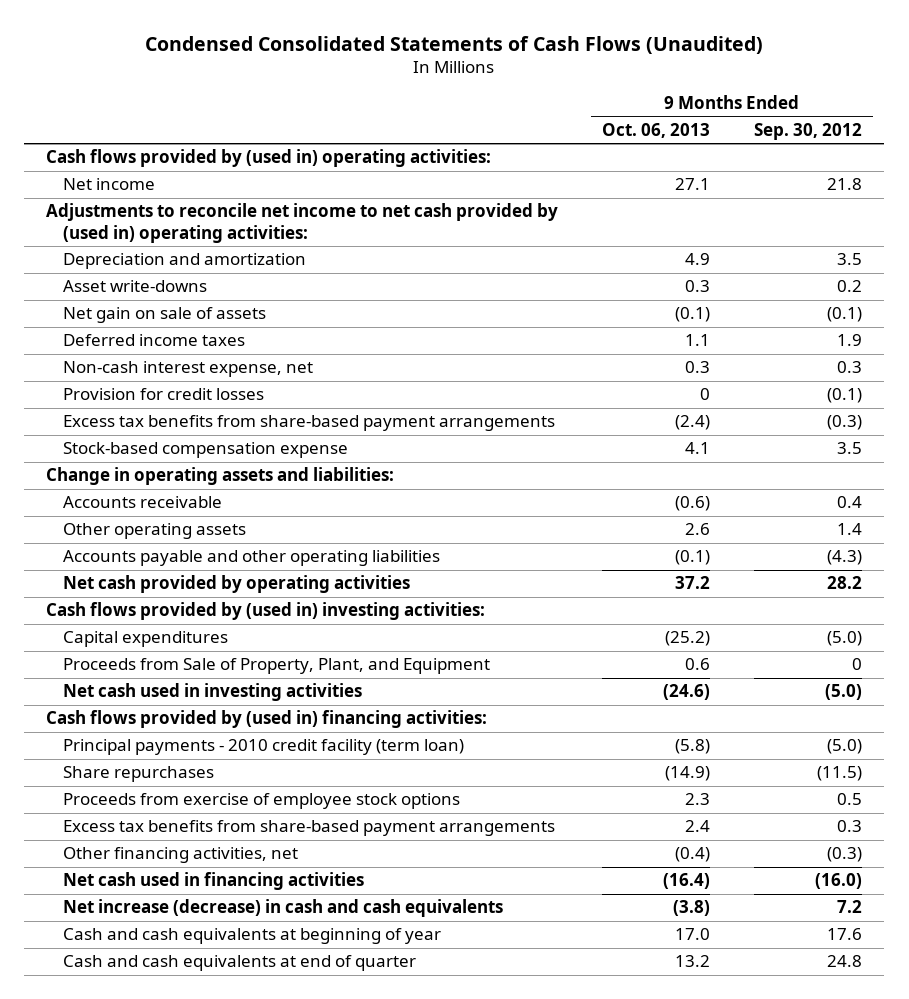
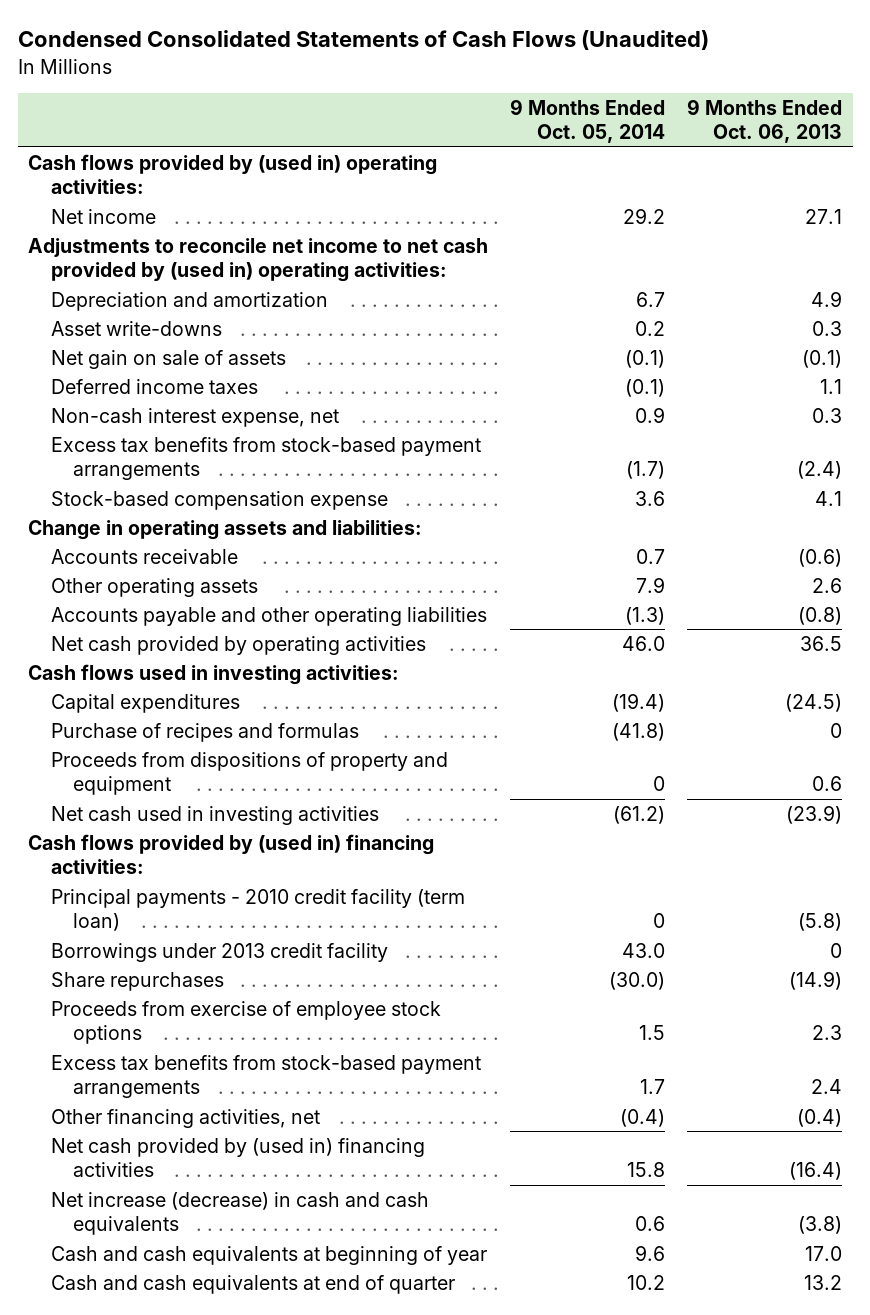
- | 9 Months Ended Oct. 06, 2013 | 9 Months Ended Sep. 30, 2012
+ | 9 Months Ended Oct. 05, 2014 | 9 Months Ended Oct. 06, 2013
- Provision for credit losses | 0 | (0.1)
- Excess tax benefits from share-based payment arrangements | (2.4) | (0.3)
+ Excess tax benefits from stock-based payment arrangements | (1.7) | (2.4)
- Accounts payable and other operating liabilities | (0.1) | (4.3)
- Net cash provided by operating activities | 37.2 | 28.2
- Cash flows provided by (used in) investing activities:
- Capital expenditures | (25.2) | (5.0)
- Proceeds from Sale of Property, Plant, and Equipment | 0.6 | 0
- Net cash used in investing activities | (24.6) | (5.0)
+ Accounts payable and other operating liabilities | (1.3) | (0.8)
+ Net cash provided by operating activities | 46.0 | 36.5
+ Cash flows used in investing activities:
+ Capital expenditures | (19.4) | (24.5)
+ Purchase of recipes and formulas | (41.8) | 0
+ Proceeds from dispositions of property and equipment | 0 | 0.6
+ Net cash used in investing activities | (61.2) | (23.9)
+ Borrowings under 2013 credit facility | 43.0 | 0
- Excess tax benefits from share-based payment arrangements | 2.4 | 0.3
+ Excess tax benefits from stock-based payment arrangements | 1.7 | 2.4
- Net cash used in financing activities | (16.4) | (16.0)
+ Net cash provided by (used in) financing activities | 15.8 | (16.4)

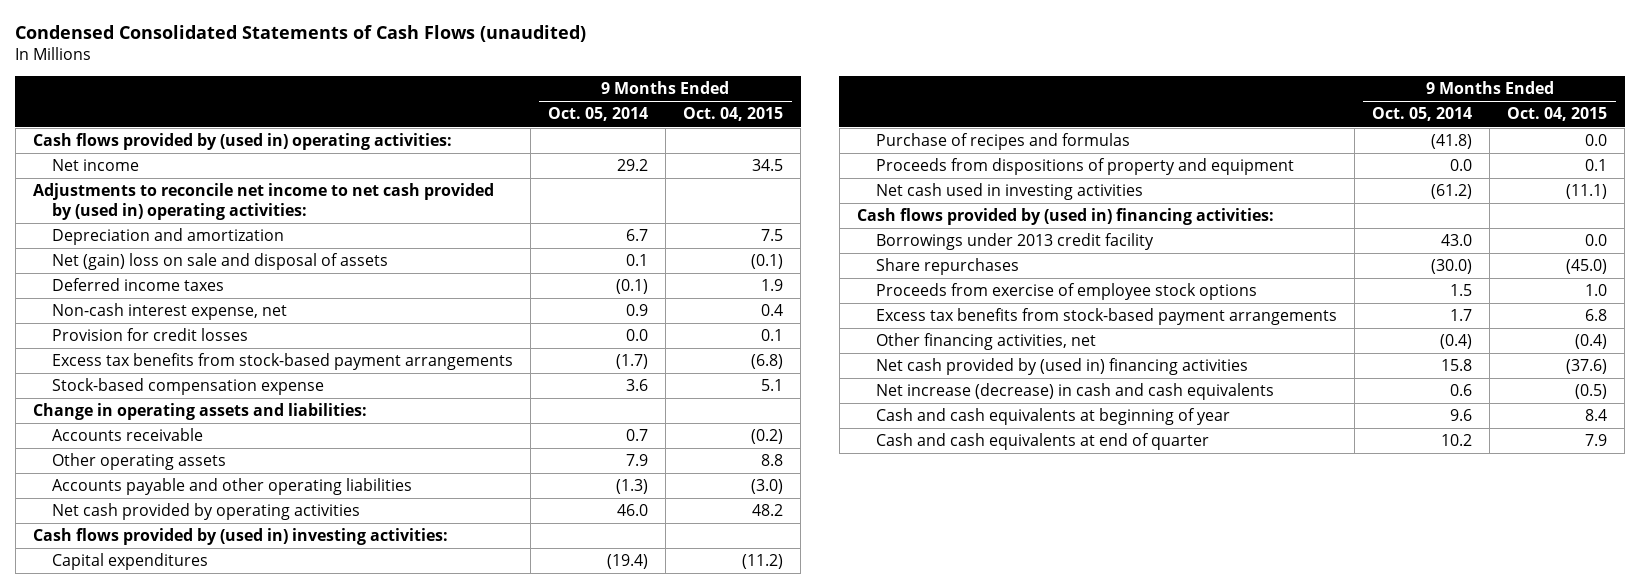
- Condensed Consolidated Statements of Cash Flows (Unaudited)
+ Condensed Consolidated Statements of Cash Flows (unaudited)
- | 9 Months Ended Oct. 05, 2014 | 9 Months Ended Oct. 06, 2013
+ | 9 Months Ended Oct. 05, 2014 | 9 Months Ended Oct. 04, 2015
- Asset write-downs | 0.2 | 0.3
- Net gain on sale of assets | (0.1) | (0.1)
+ Net (gain) loss on sale and disposal of assets | 0.1 | (0.1)
+ Provision for credit losses | 0.0 | 0.1
- Cash flows used in investing activities:
+ Cash flows provided by (used in) investing activities:
- Proceeds from dispositions of property and equipment | 0 | 0.6
+ Proceeds from dispositions of property and equipment | 0.0 | 0.1
- Principal payments - 2010 credit facility (term loan) | 0 | (5.8)

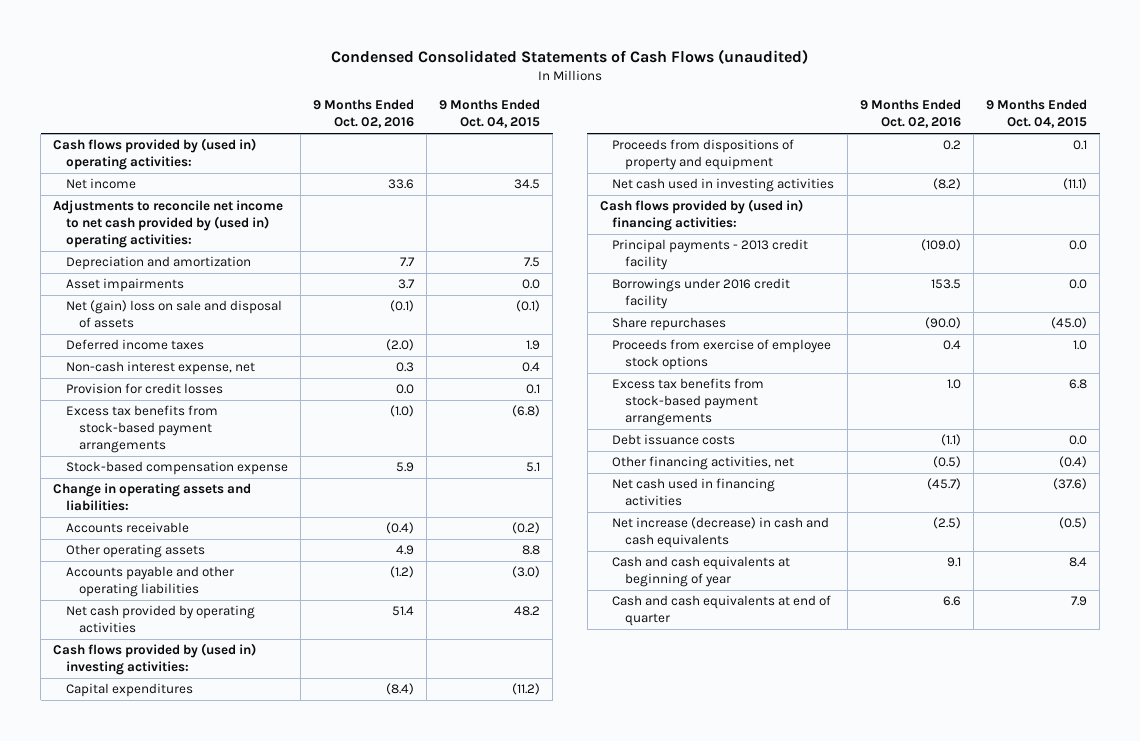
- | 9 Months Ended Oct. 05, 2014 | 9 Months Ended Oct. 04, 2015
+ | 9 Months Ended Oct. 02, 2016 | 9 Months Ended Oct. 04, 2015
+ Asset impairments | 3.7 | 0.0
- Purchase of recipes and formulas | (41.8) | 0.0
- Borrowings under 2013 credit facility | 43.0 | 0.0
+ Principal payments - 2013 credit facility | (109.0) | 0.0
+ Borrowings under 2016 credit facility | 153.5 | 0.0
+ Debt issuance costs | (1.1) | 0.0
- Net cash provided by (used in) financing activities | 15.8 | (37.6)
+ Net cash used in financing activities | (45.7) | (37.6)

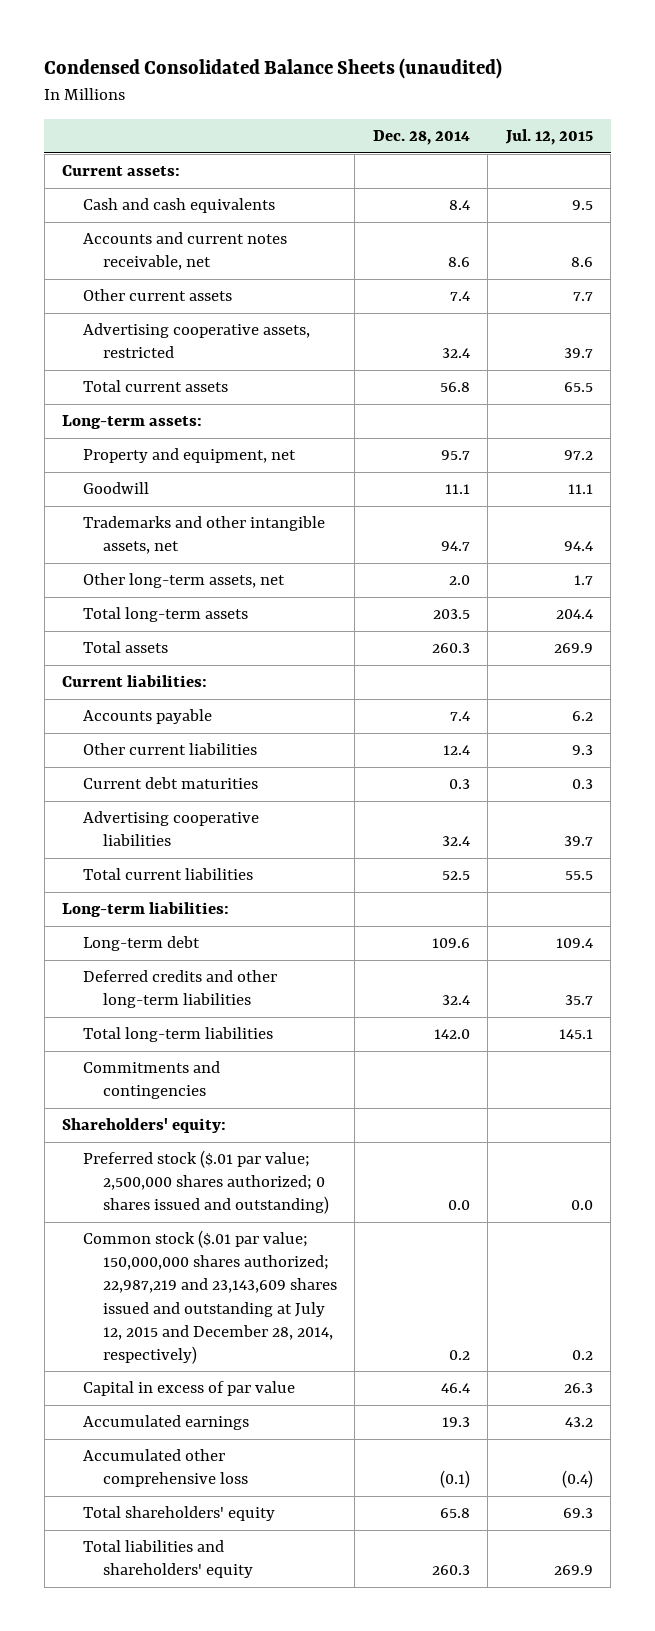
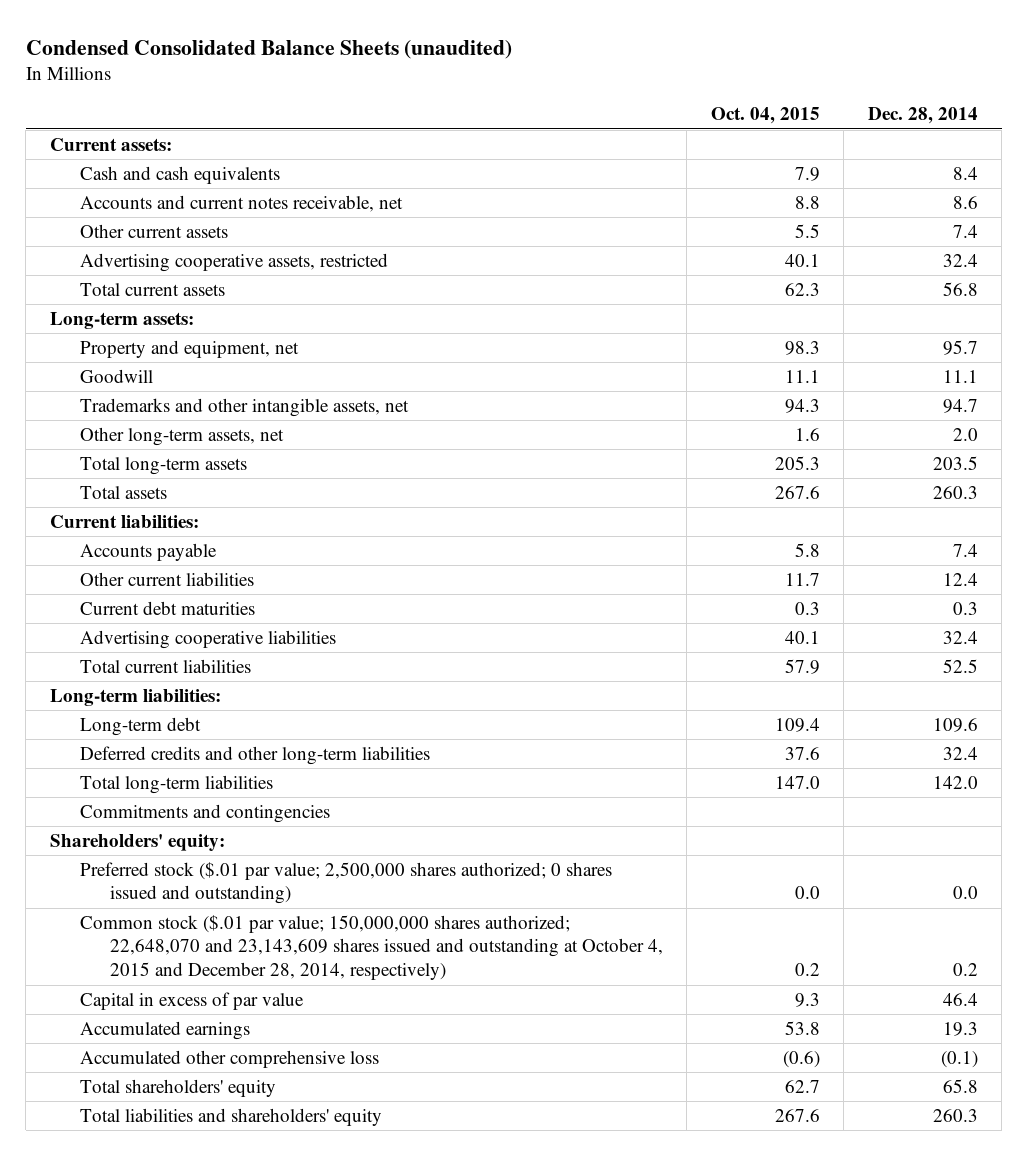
- | Dec. 28, 2014 | Jul. 12, 2015
+ | Oct. 04, 2015 | Dec. 28, 2014
- Common stock ($.01 par value; 150,000,000 shares authorized; 22,987,219 and 23,143,609 shares issued and outstanding at July 12, 2015 and December 28, 2014, respectively) | 0.2 | 0.2
+ Common stock ($.01 par value; 150,000,000 shares authorized; 22,648,070 and 23,143,609 shares issued and outstanding at October 4, 2015 and December 28, 2014, respectively) | 0.2 | 0.2

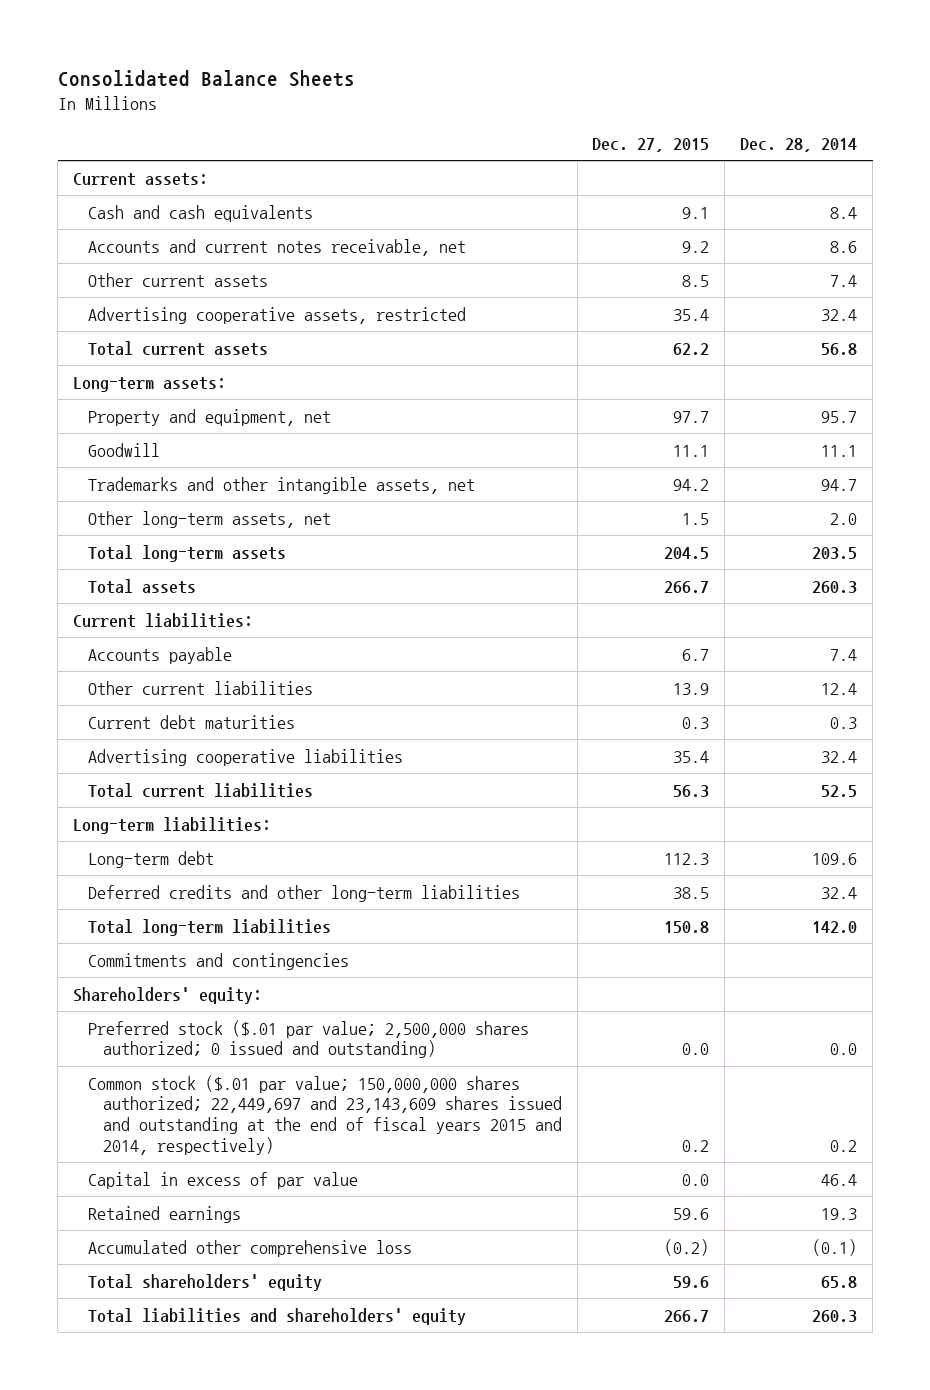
- Condensed Consolidated Balance Sheets (unaudited)
+ Consolidated Balance Sheets
- | Oct. 04, 2015 | Dec. 28, 2014
+ | Dec. 27, 2015 | Dec. 28, 2014
- Preferred stock ($.01 par value; 2,500,000 shares authorized; 0 shares issued and outstanding) | 0.0 | 0.0
- Common stock ($.01 par value; 150,000,000 shares authorized; 22,648,070 and 23,143,609 shares issued and outstanding at October 4, 2015 and December 28, 2014, respectively) | 0.2 | 0.2
+ Preferred stock ($.01 par value; 2,500,000 shares authorized; 0 issued and outstanding) | 0.0 | 0.0
+ Common stock ($.01 par value; 150,000,000 shares authorized; 22,449,697 and 23,143,609 shares issued and outstanding at the end of fiscal years 2015 and 2014, respectively) | 0.2 | 0.2
- Accumulated earnings | 53.8 | 19.3
+ Retained earnings | 59.6 | 19.3

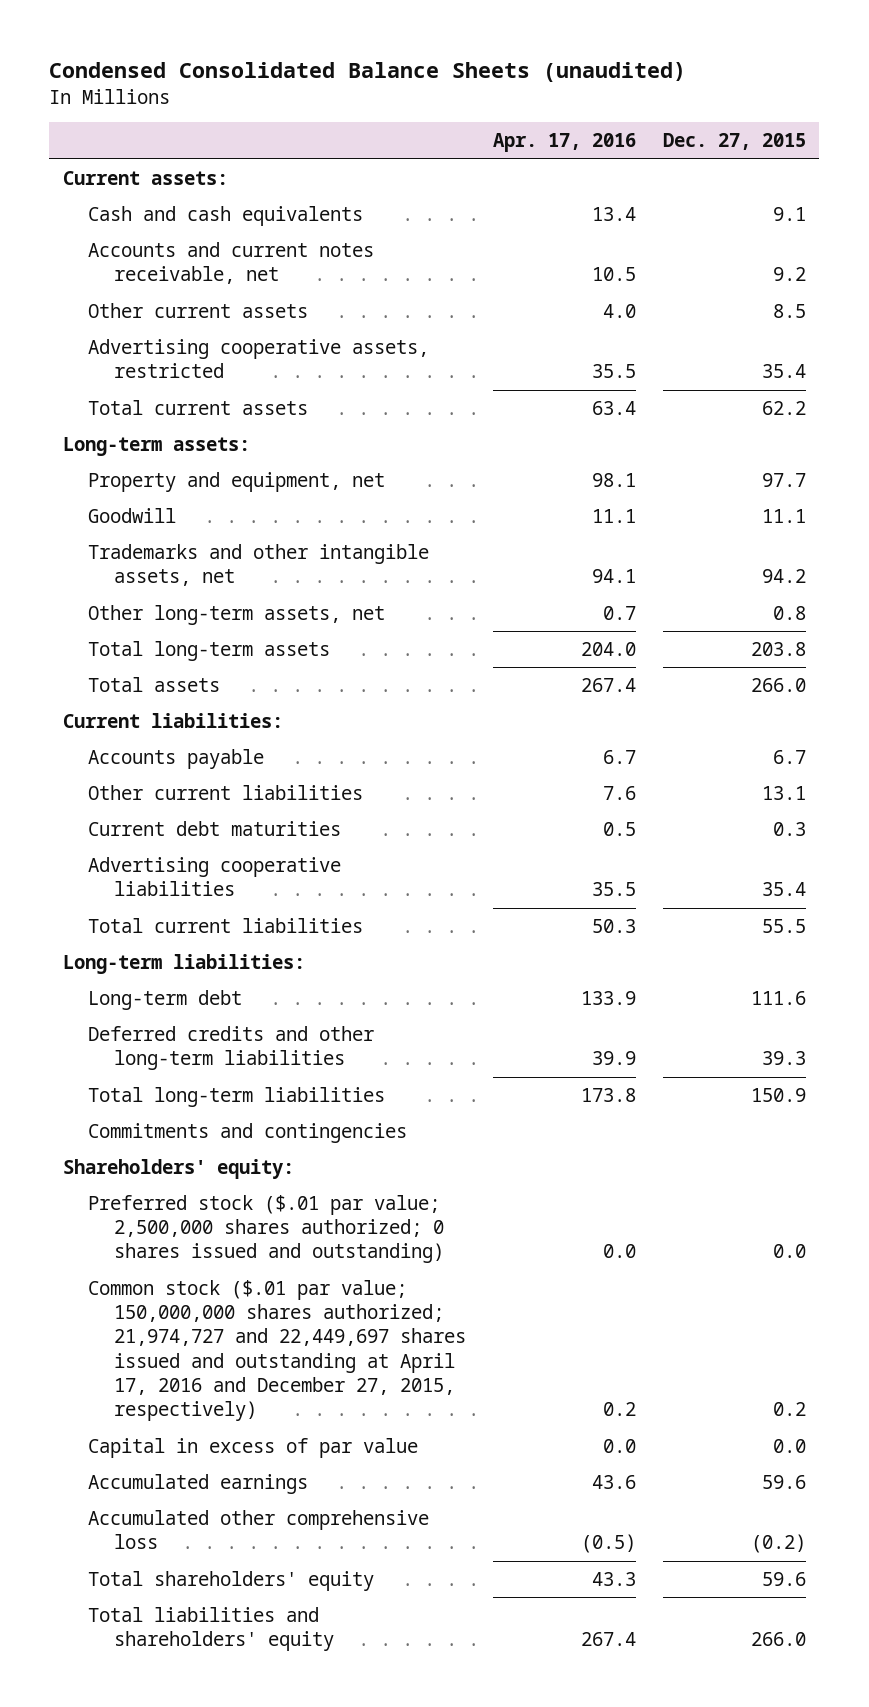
- Consolidated Balance Sheets
+ Condensed Consolidated Balance Sheets (unaudited)
- | Dec. 27, 2015 | Dec. 28, 2014
+ | Apr. 17, 2016 | Dec. 27, 2015
- Other long-term assets, net | 1.5 | 2.0
- Total long-term assets | 204.5 | 203.5
- Total assets | 266.7 | 260.3
+ Other long-term assets, net | 0.7 | 0.8
+ Total long-term assets | 204.0 | 203.8
+ Total assets | 267.4 | 266.0
- Other current liabilities | 13.9 | 12.4
+ Other current liabilities | 7.6 | 13.1
- Total current liabilities | 56.3 | 52.5
+ Total current liabilities | 50.3 | 55.5
- Long-term debt | 112.3 | 109.6
- Deferred credits and other long-term liabilities | 38.5 | 32.4
- Total long-term liabilities | 150.8 | 142.0
+ Long-term debt | 133.9 | 111.6
+ Deferred credits and other long-term liabilities | 39.9 | 39.3
+ Total long-term liabilities | 173.8 | 150.9
- Preferred stock ($.01 par value; 2,500,000 shares authorized; 0 issued and outstanding) | 0.0 | 0.0
- Common stock ($.01 par value; 150,000,000 shares authorized; 22,449,697 and 23,143,609 shares issued and outstanding at the end of fiscal years 2015 and 2014, respectively) | 0.2 | 0.2
+ Preferred stock ($.01 par value; 2,500,000 shares authorized; 0 shares issued and outstanding) | 0.0 | 0.0
+ Common stock ($.01 par value; 150,000,000 shares authorized; 21,974,727 and 22,449,697 shares issued and outstanding at April 17, 2016 and December 27, 2015, respectively) | 0.2 | 0.2
- Retained earnings | 59.6 | 19.3
+ Accumulated earnings | 43.6 | 59.6
- Total liabilities and shareholders' equity | 266.7 | 260.3
+ Total liabilities and shareholders' equity | 267.4 | 266.0

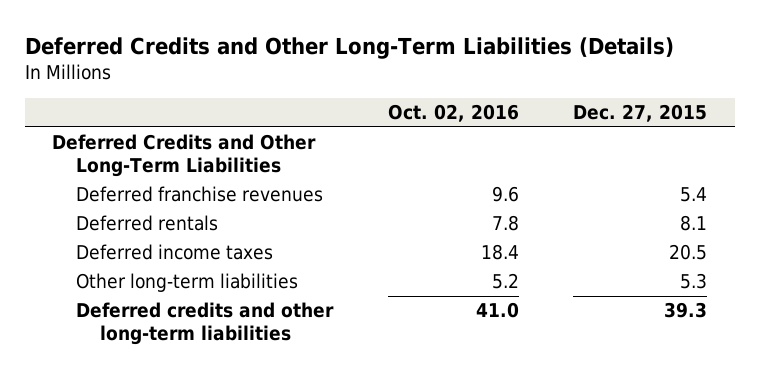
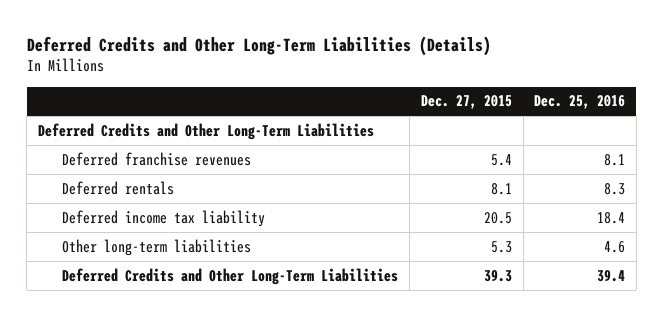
- | Oct. 02, 2016 | Dec. 27, 2015
+ | Dec. 27, 2015 | Dec. 25, 2016
- Deferred income taxes | 18.4 | 20.5
+ Deferred income tax liability | 20.5 | 18.4
- Deferred credits and other long-term liabilities | 41.0 | 39.3
+ Deferred Credits and Other Long-Term Liabilities | 39.3 | 39.4

